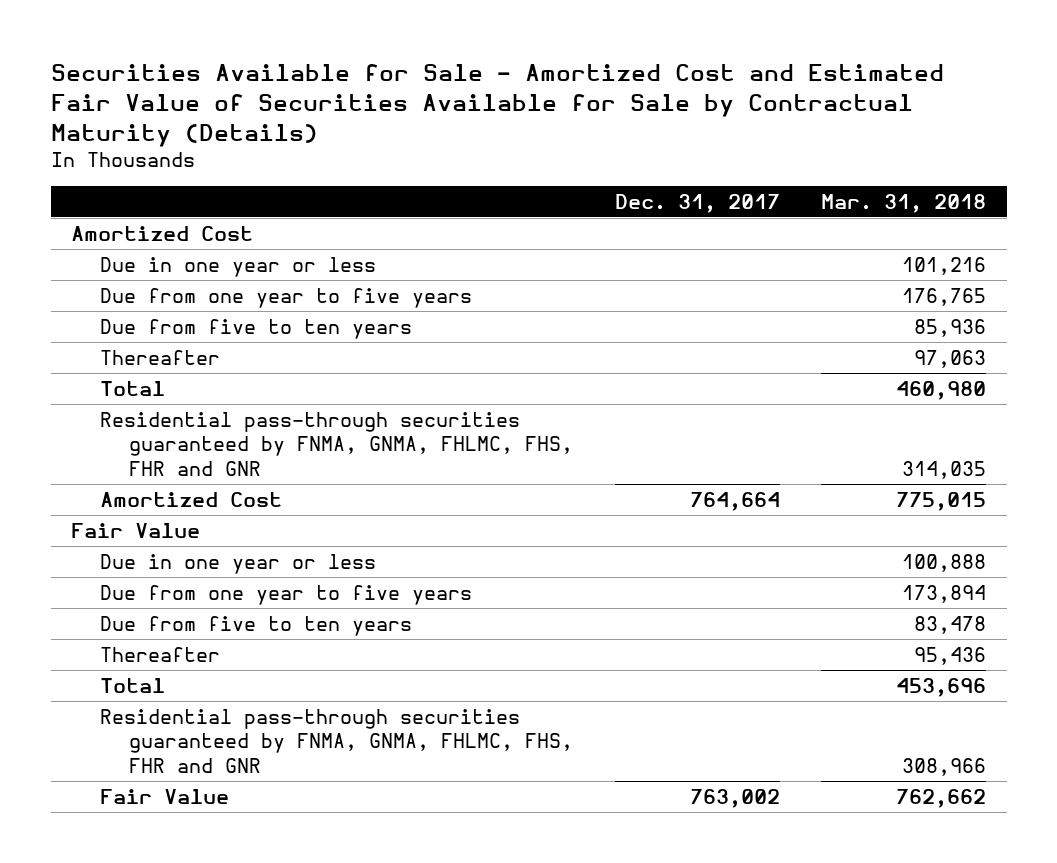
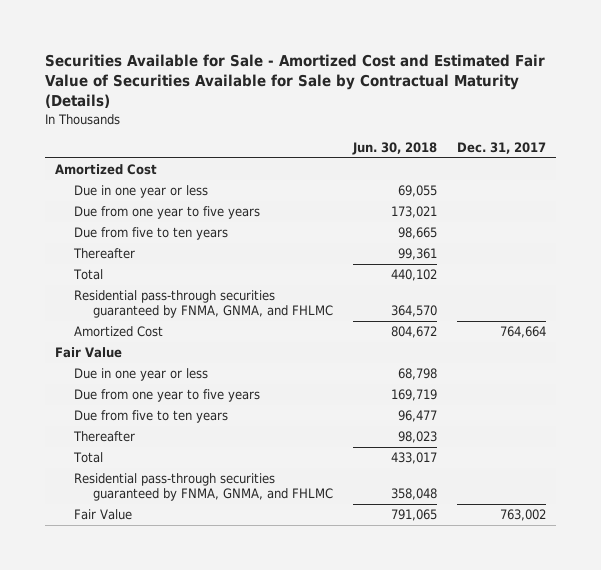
- | Dec. 31, 2017 | Mar. 31, 2018
+ | Jun. 30, 2018 | Dec. 31, 2017
- Residential pass-through securities guaranteed by FNMA, GNMA, FHLMC, FHS, FHR and GNR | | 314,035
+ Residential pass-through securities guaranteed by FNMA, GNMA, and FHLMC | 364,570 |
- Residential pass-through securities guaranteed by FNMA, GNMA, FHLMC, FHS, FHR and GNR | | 308,966
+ Residential pass-through securities guaranteed by FNMA, GNMA, and FHLMC | 358,048 |

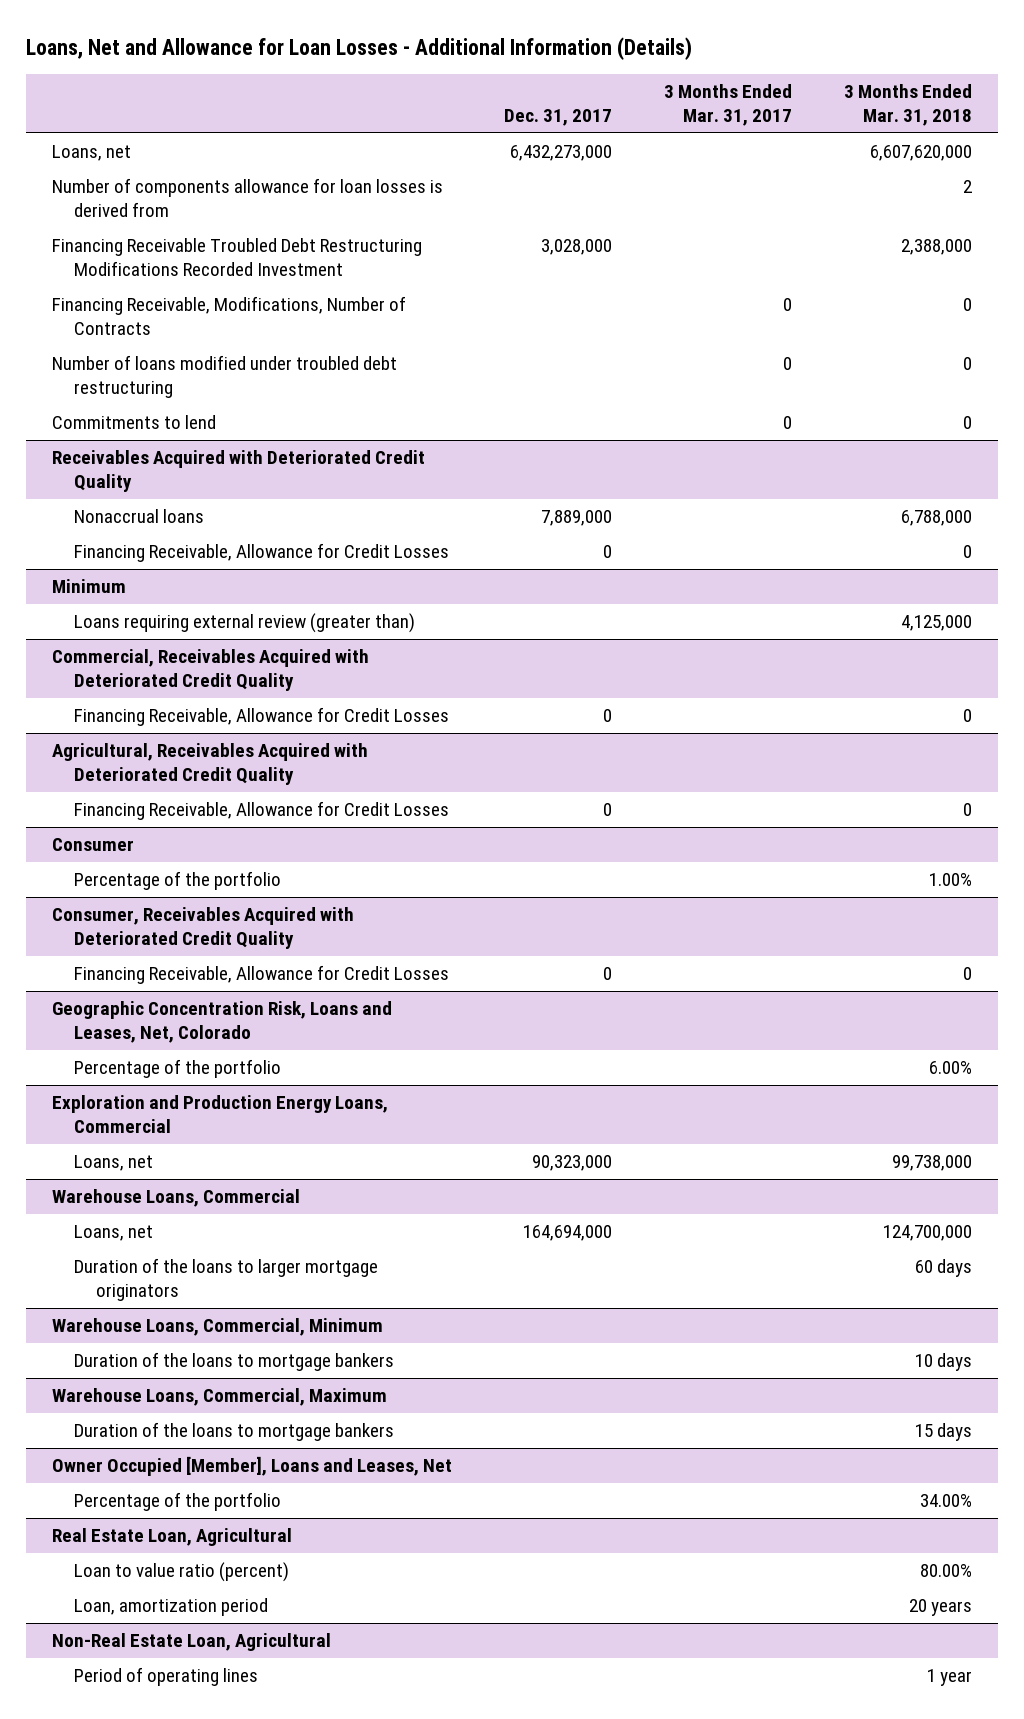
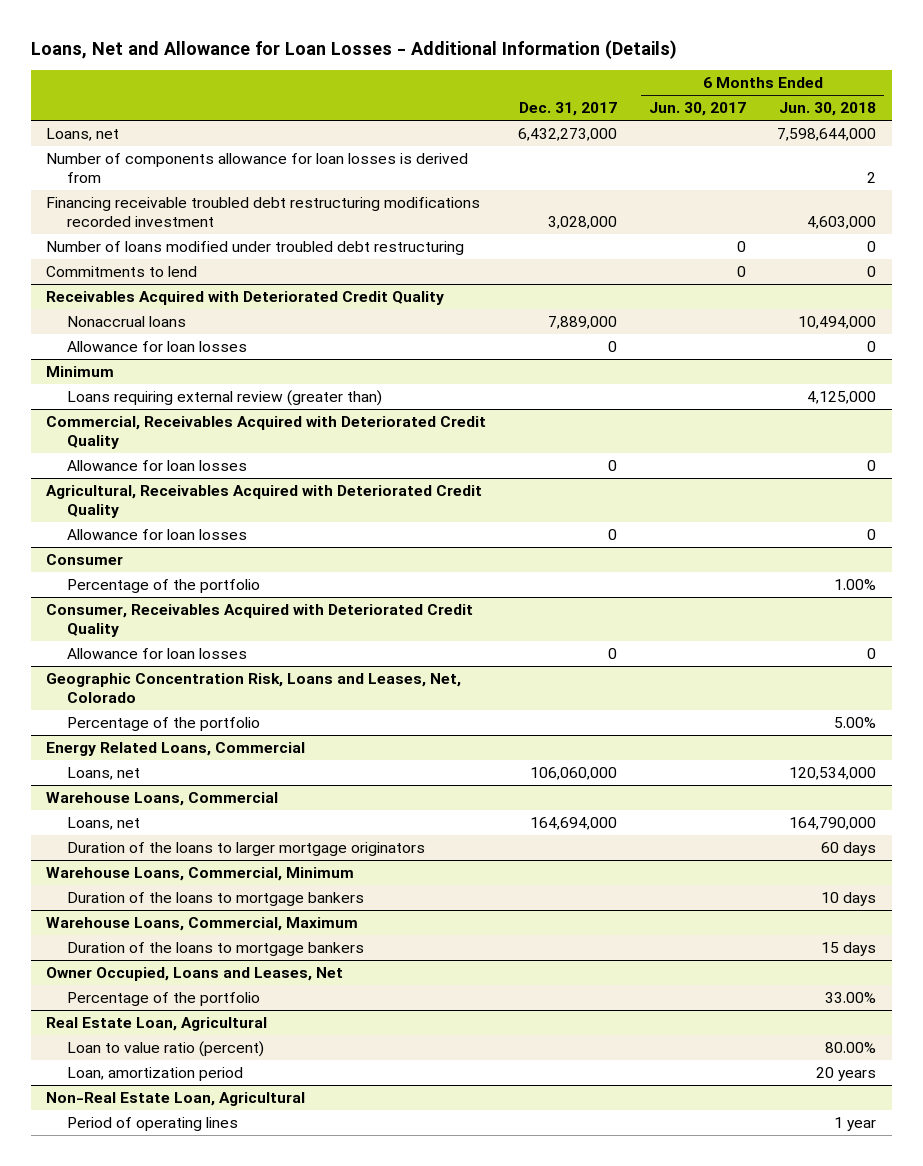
- | Dec. 31, 2017 | 3 Months Ended Mar. 31, 2017 | 3 Months Ended Mar. 31, 2018
+ | Dec. 31, 2017 | 6 Months Ended Jun. 30, 2017 | 6 Months Ended Jun. 30, 2018
- Financing Receivable Troubled Debt Restructuring Modifications Recorded Investment | 3,028,000 | | 2,388,000
- Financing Receivable, Modifications, Number of Contracts | | 0 | 0
+ Financing receivable troubled debt restructuring modifications recorded investment | 3,028,000 | | 4,603,000
@ Receivables Acquired with Deteriorated Credit Quality
- Financing Receivable, Allowance for Credit Losses | 0 | | 0
+ Allowance for loan losses | 0 | | 0
@ Commercial, Receivables Acquired with Deteriorated Credit Quality
- Financing Receivable, Allowance for Credit Losses | 0 | | 0
+ Allowance for loan losses | 0 | | 0
@ Agricultural, Receivables Acquired with Deteriorated Credit Quality
- Financing Receivable, Allowance for Credit Losses | 0 | | 0
+ Allowance for loan losses | 0 | | 0
@ Consumer, Receivables Acquired with Deteriorated Credit Quality
- Financing Receivable, Allowance for Credit Losses | 0 | | 0
+ Allowance for loan losses | 0 | | 0
- Exploration and Production Energy Loans, Commercial
- Loans, net | 90,323,000 | | 99,738,000
+ Energy Related Loans, Commercial
+ Loans, net | 106,060,000 | | 120,534,000
- Owner Occupied [Member], Loans and Leases, Net
+ Owner Occupied, Loans and Leases, Net

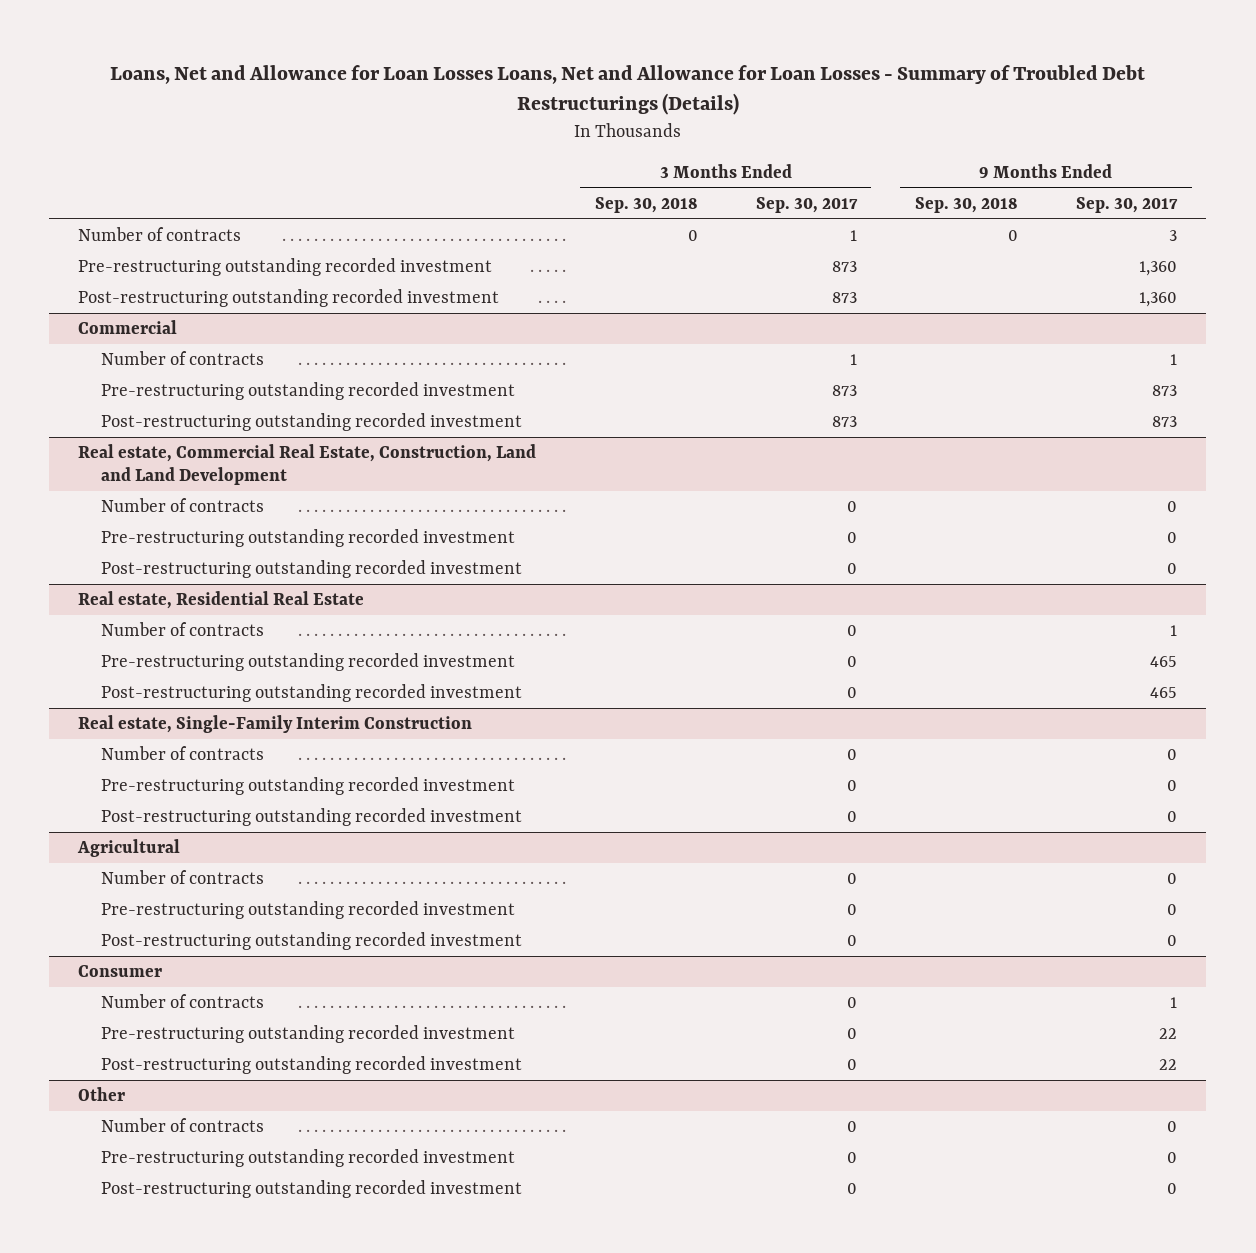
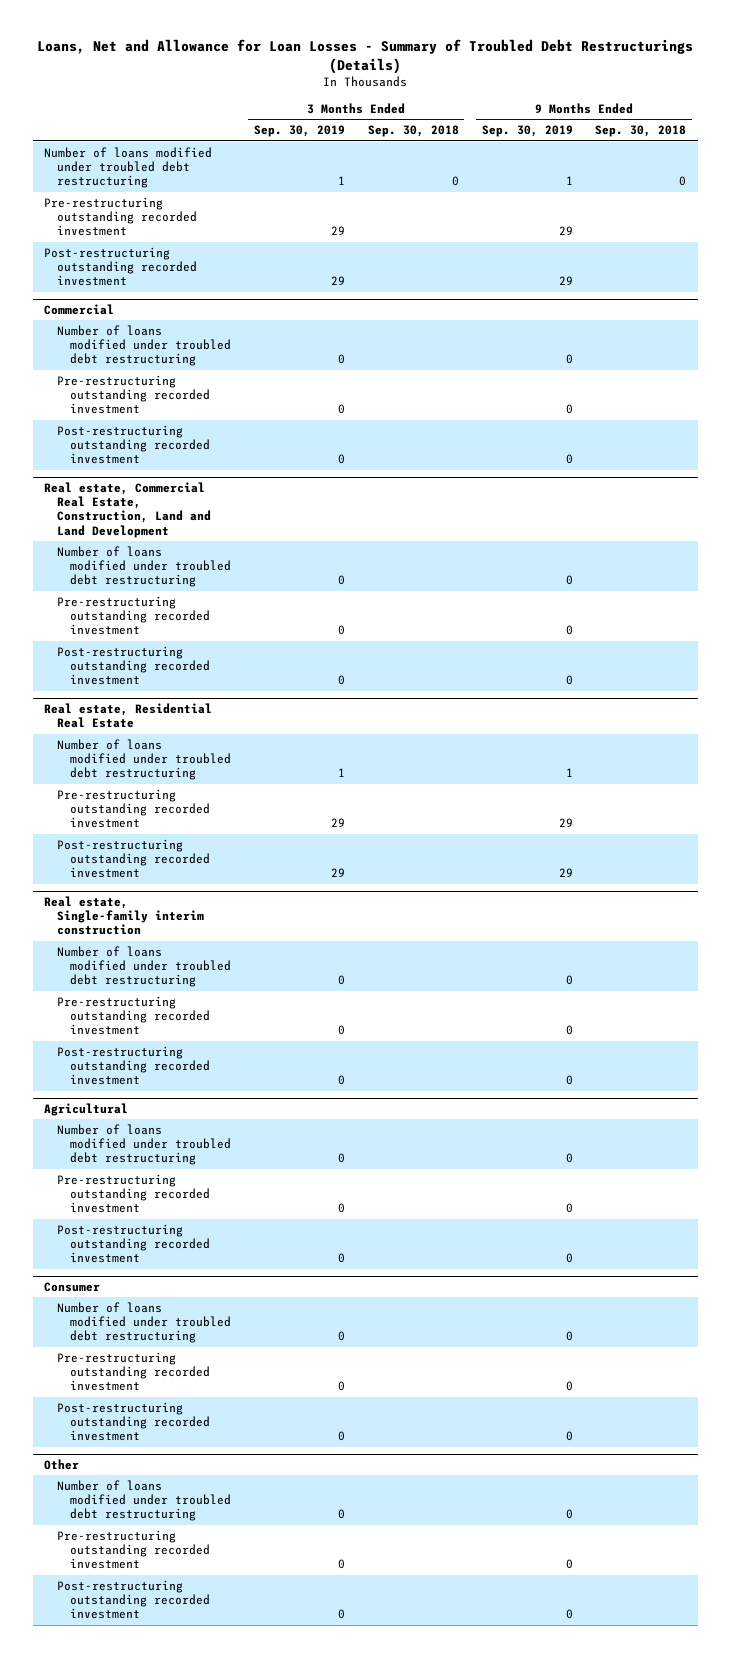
- Loans, Net and Allowance for Loan Losses Loans, Net and Allowance for Loan Losses - Summary of Troubled Debt Restructurings (Details)
+ Loans, Net and Allowance for Loan Losses - Summary of Troubled Debt Restructurings (Details)
- | 3 Months Ended Sep. 30, 2018 | 3 Months Ended Sep. 30, 2017 | 9 Months Ended Sep. 30, 2018 | 9 Months Ended Sep. 30, 2017
+ | 3 Months Ended Sep. 30, 2019 | 3 Months Ended Sep. 30, 2018 | 9 Months Ended Sep. 30, 2019 | 9 Months Ended Sep. 30, 2018
- Number of contracts | 0 | 1 | 0 | 3
+ Number of loans modified under troubled debt restructuring | 1 | 0 | 1 | 0
@ Commercial
- Number of contracts | | 1 | | 1
+ Number of loans modified under troubled debt restructuring | 0 | | 0 |
@ Real estate, Commercial Real Estate, Construction, Land and Land Development
- Number of contracts | | 0 | | 0
+ Number of loans modified under troubled debt restructuring | 0 | | 0 |
@ Real estate, Residential Real Estate
- Number of contracts | | 0 | | 1
+ Number of loans modified under troubled debt restructuring | 1 | | 1 |
- Real estate, Single-Family Interim Construction
- Number of contracts | | 0 | | 0
+ Real estate, Single-family interim construction
+ Number of loans modified under troubled debt restructuring | 0 | | 0 |
@ Agricultural
- Number of contracts | | 0 | | 0
+ Number of loans modified under troubled debt restructuring | 0 | | 0 |
@ Consumer
- Number of contracts | | 0 | | 1
+ Number of loans modified under troubled debt restructuring | 0 | | 0 |
@ Other
- Number of contracts | | 0 | | 0
+ Number of loans modified under troubled debt restructuring | 0 | | 0 |

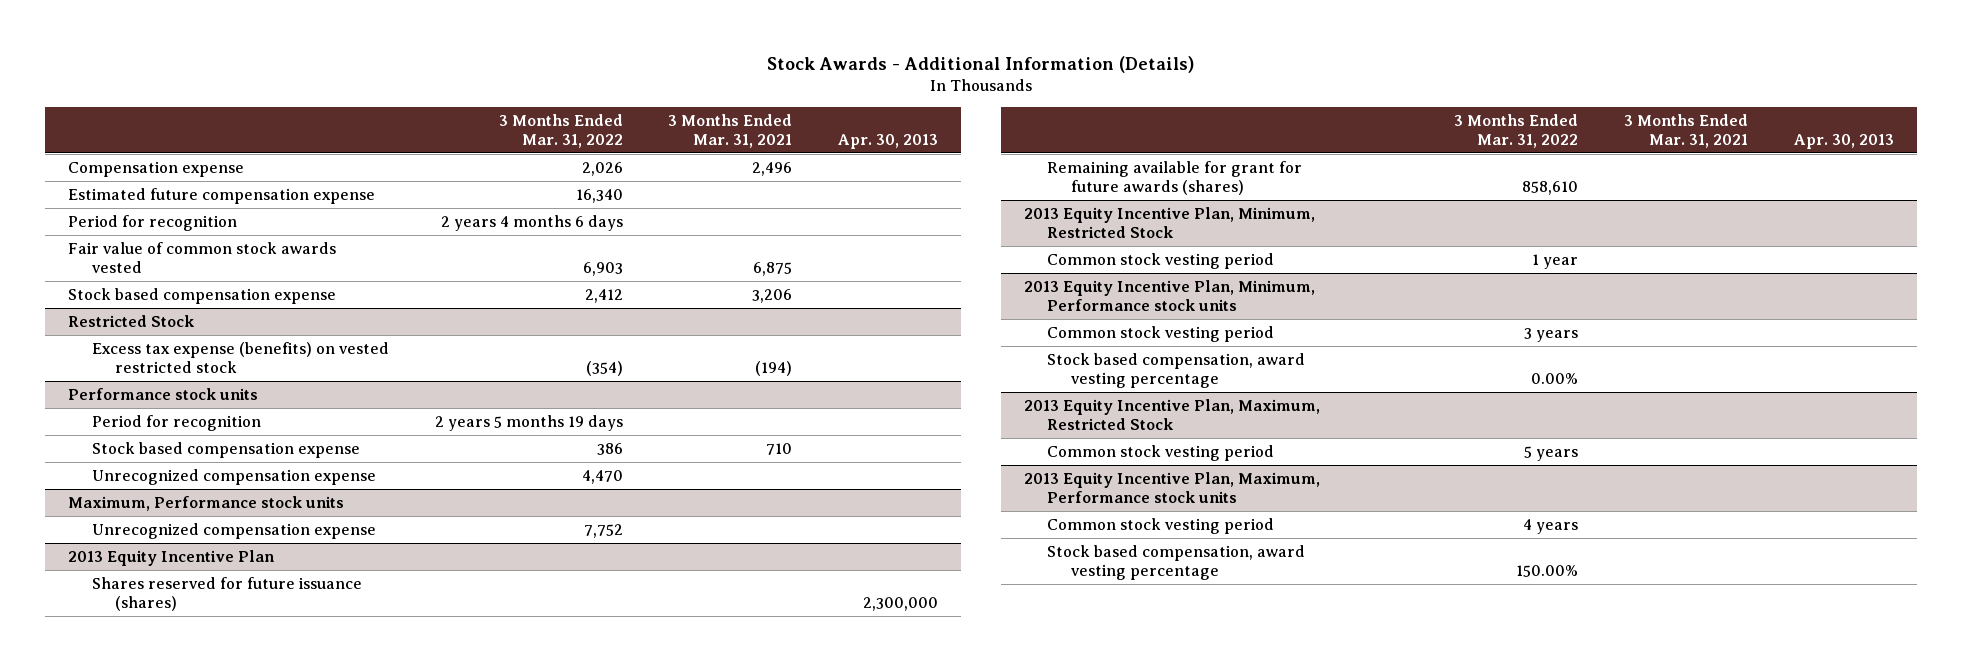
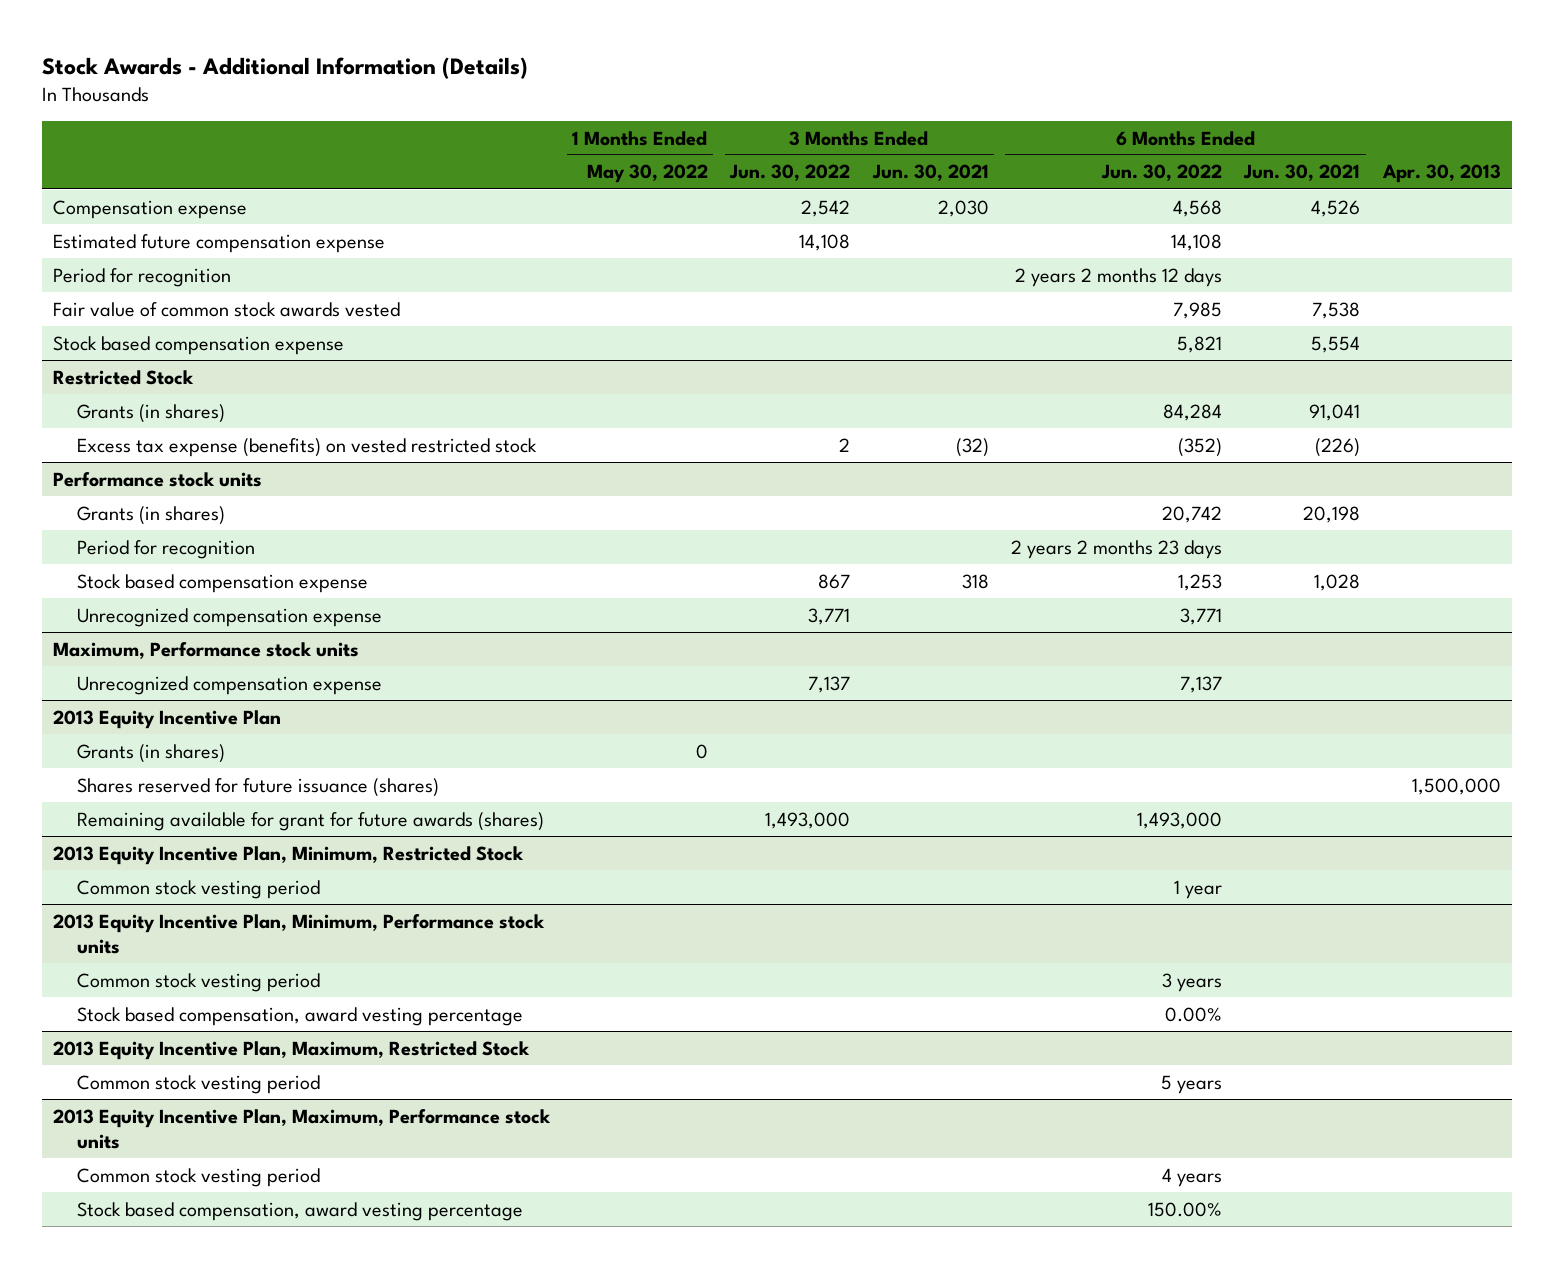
- | 3 Months Ended Mar. 31, 2022 | 3 Months Ended Mar. 31, 2021 | Apr. 30, 2013
+ | 1 Months Ended May 30, 2022 | 3 Months Ended Jun. 30, 2022 | 3 Months Ended Jun. 30, 2021 | 6 Months Ended Jun. 30, 2022 | 6 Months Ended Jun. 30, 2021 | Apr. 30, 2013
@ Restricted Stock
+ Grants (in shares) | | | | 84,284 | 91,041 |
@ Performance stock units
+ Grants (in shares) | | | | 20,742 | 20,198 |
@ 2013 Equity Incentive Plan
- Shares reserved for future issuance (shares) | | | 2,300,000
+ Grants (in shares) | 0 | | | | |
+ Shares reserved for future issuance (shares) | | | | | | 1,500,000

